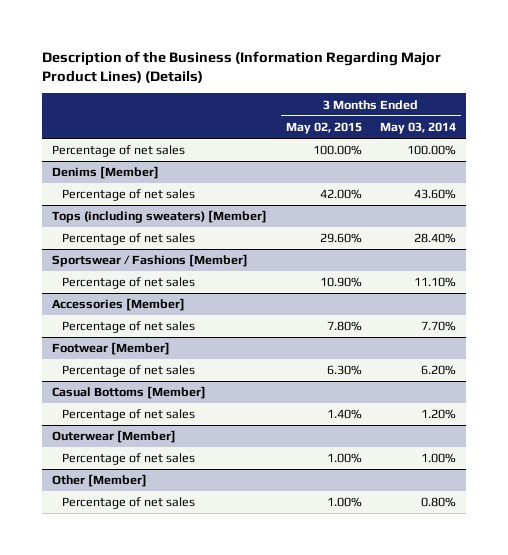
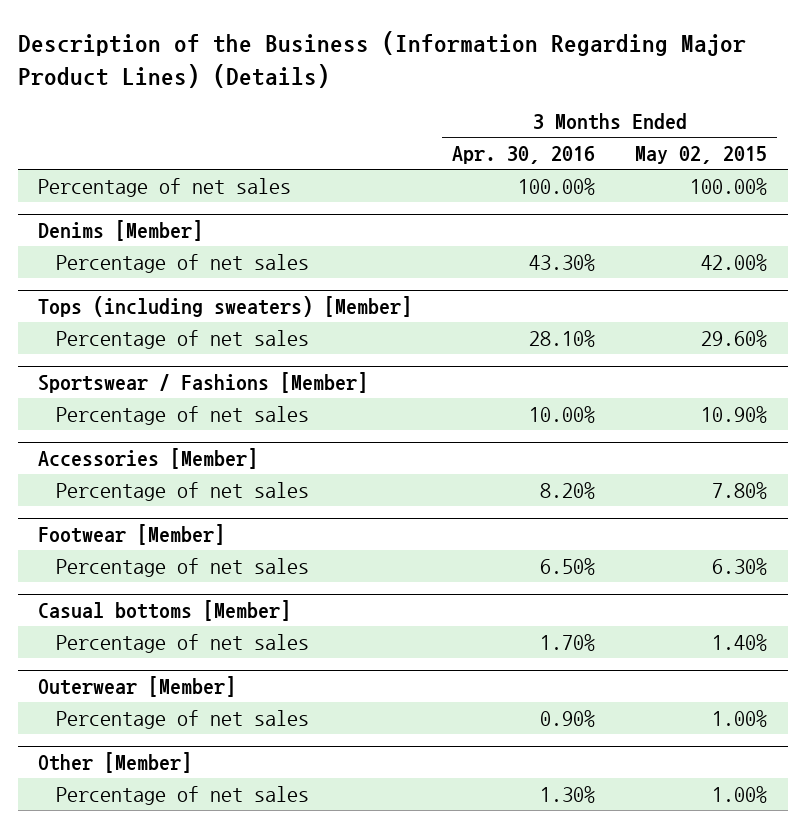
- | 3 Months Ended May 02, 2015 | 3 Months Ended May 03, 2014
+ | 3 Months Ended Apr. 30, 2016 | 3 Months Ended May 02, 2015
- Casual Bottoms [Member]
+ Casual bottoms [Member]

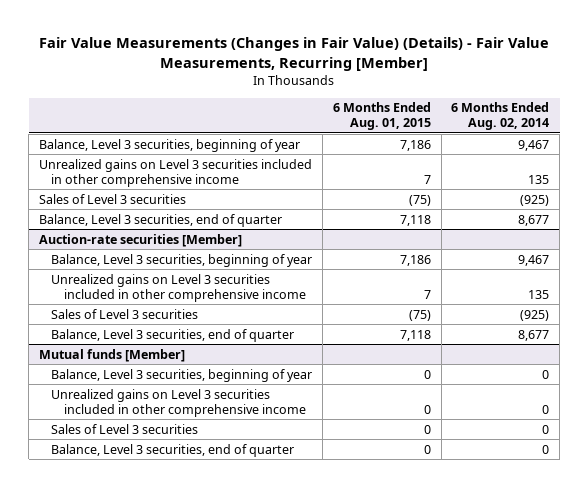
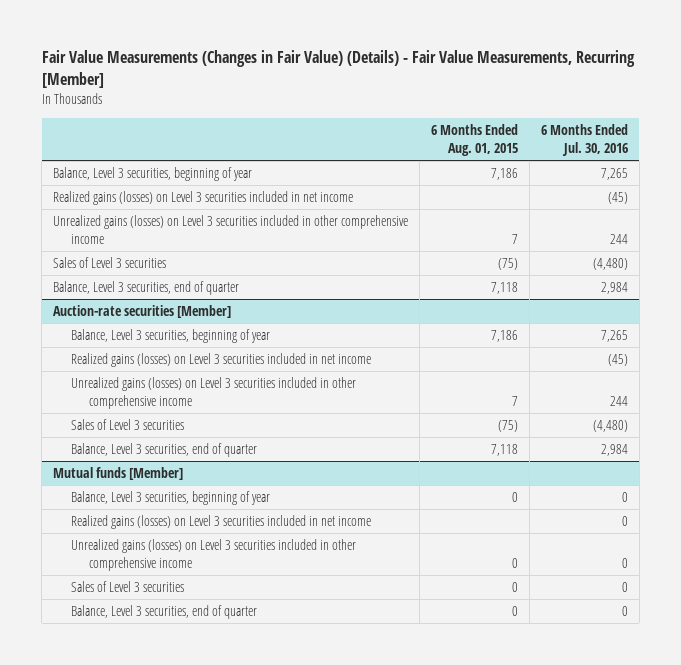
- | 6 Months Ended Aug. 01, 2015 | 6 Months Ended Aug. 02, 2014
+ | 6 Months Ended Aug. 01, 2015 | 6 Months Ended Jul. 30, 2016
- Unrealized gains on Level 3 securities included in other comprehensive income | 7 | 135
+ Realized gains (losses) on Level 3 securities included in net income | | (45)
+ Unrealized gains (losses) on Level 3 securities included in other comprehensive income | 7 | 244
@ Auction-rate securities [Member]
- Unrealized gains on Level 3 securities included in other comprehensive income | 7 | 135
+ Realized gains (losses) on Level 3 securities included in net income | | (45)
+ Unrealized gains (losses) on Level 3 securities included in other comprehensive income | 7 | 244
@ Mutual funds [Member]
- Unrealized gains on Level 3 securities included in other comprehensive income | 0 | 0
+ Realized gains (losses) on Level 3 securities included in net income | | 0
+ Unrealized gains (losses) on Level 3 securities included in other comprehensive income | 0 | 0

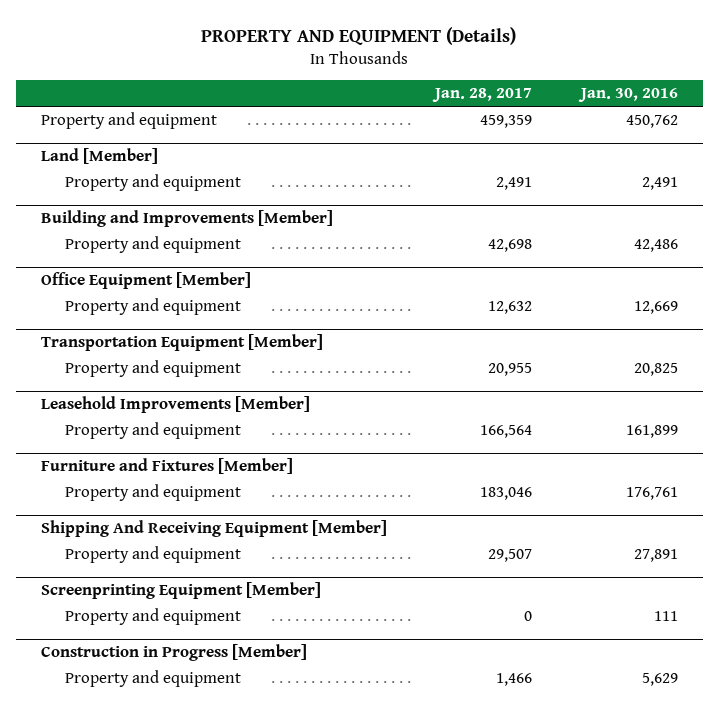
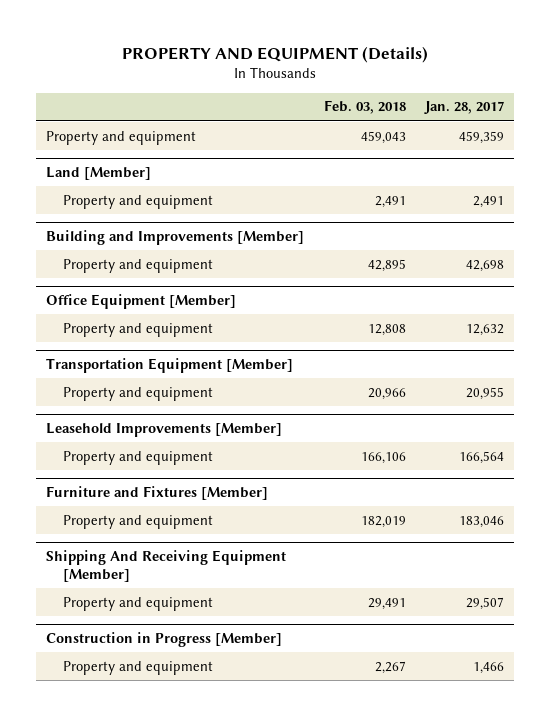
- | Jan. 28, 2017 | Jan. 30, 2016
+ | Feb. 03, 2018 | Jan. 28, 2017
- Screenprinting Equipment [Member]
- Property and equipment | 0 | 111

